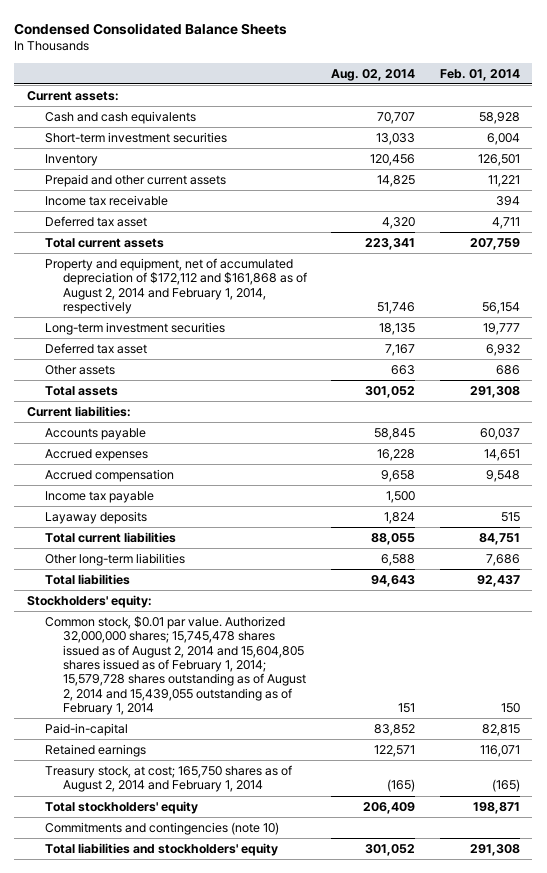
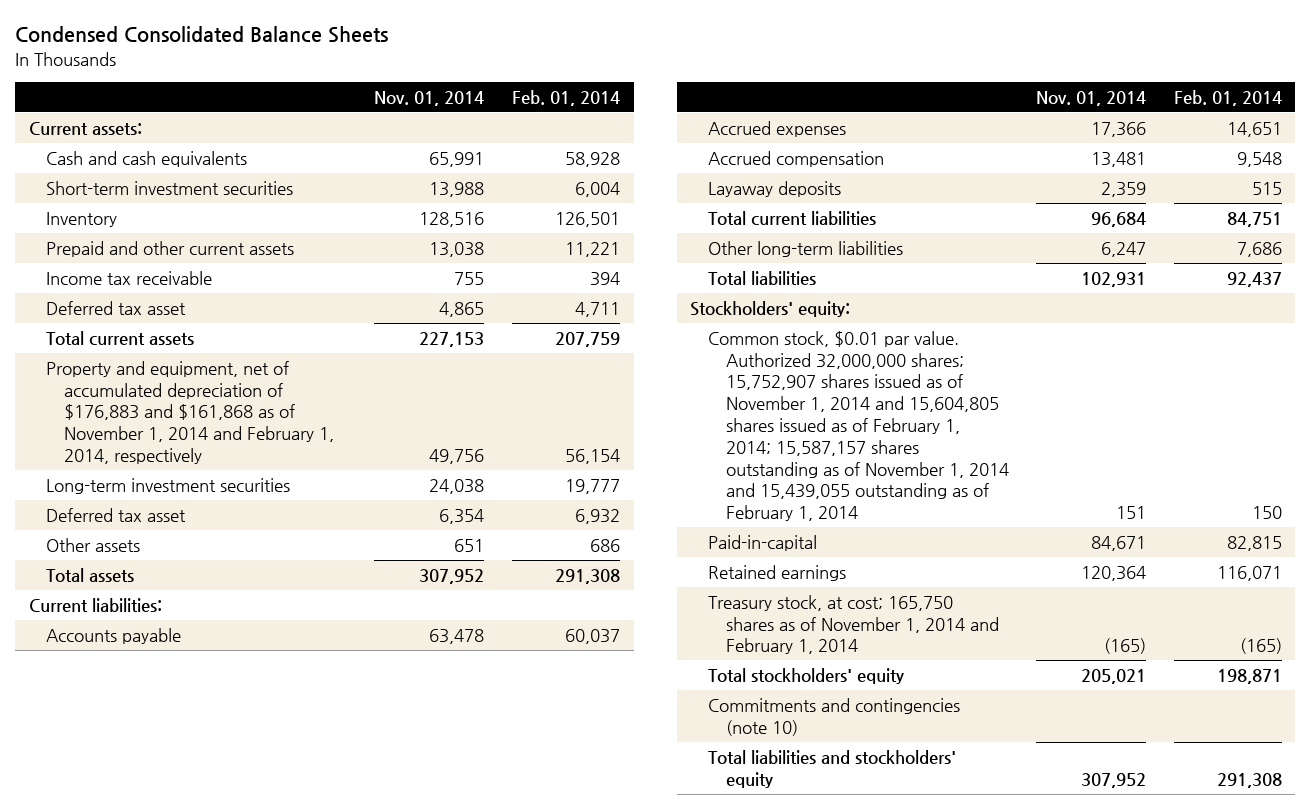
- | Aug. 02, 2014 | Feb. 01, 2014
+ | Nov. 01, 2014 | Feb. 01, 2014
- Property and equipment, net of accumulated depreciation of $172,112 and $161,868 as of August 2, 2014 and February 1, 2014, respectively | 51,746 | 56,154
+ Property and equipment, net of accumulated depreciation of $176,883 and $161,868 as of November 1, 2014 and February 1, 2014, respectively | 49,756 | 56,154
- Income tax payable | 1,500 |
- Common stock, $0.01 par value. Authorized 32,000,000 shares; 15,745,478 shares issued as of August 2, 2014 and 15,604,805 shares issued as of February 1, 2014; 15,579,728 shares outstanding as of August 2, 2014 and 15,439,055 outstanding as of February 1, 2014 | 151 | 150
+ Common stock, $0.01 par value. Authorized 32,000,000 shares; 15,752,907 shares issued as of November 1, 2014 and 15,604,805 shares issued as of February 1, 2014; 15,587,157 shares outstanding as of November 1, 2014 and 15,439,055 outstanding as of February 1, 2014 | 151 | 150
- Treasury stock, at cost; 165,750 shares as of August 2, 2014 and February 1, 2014 | (165) | (165)
+ Treasury stock, at cost; 165,750 shares as of November 1, 2014 and February 1, 2014 | (165) | (165)

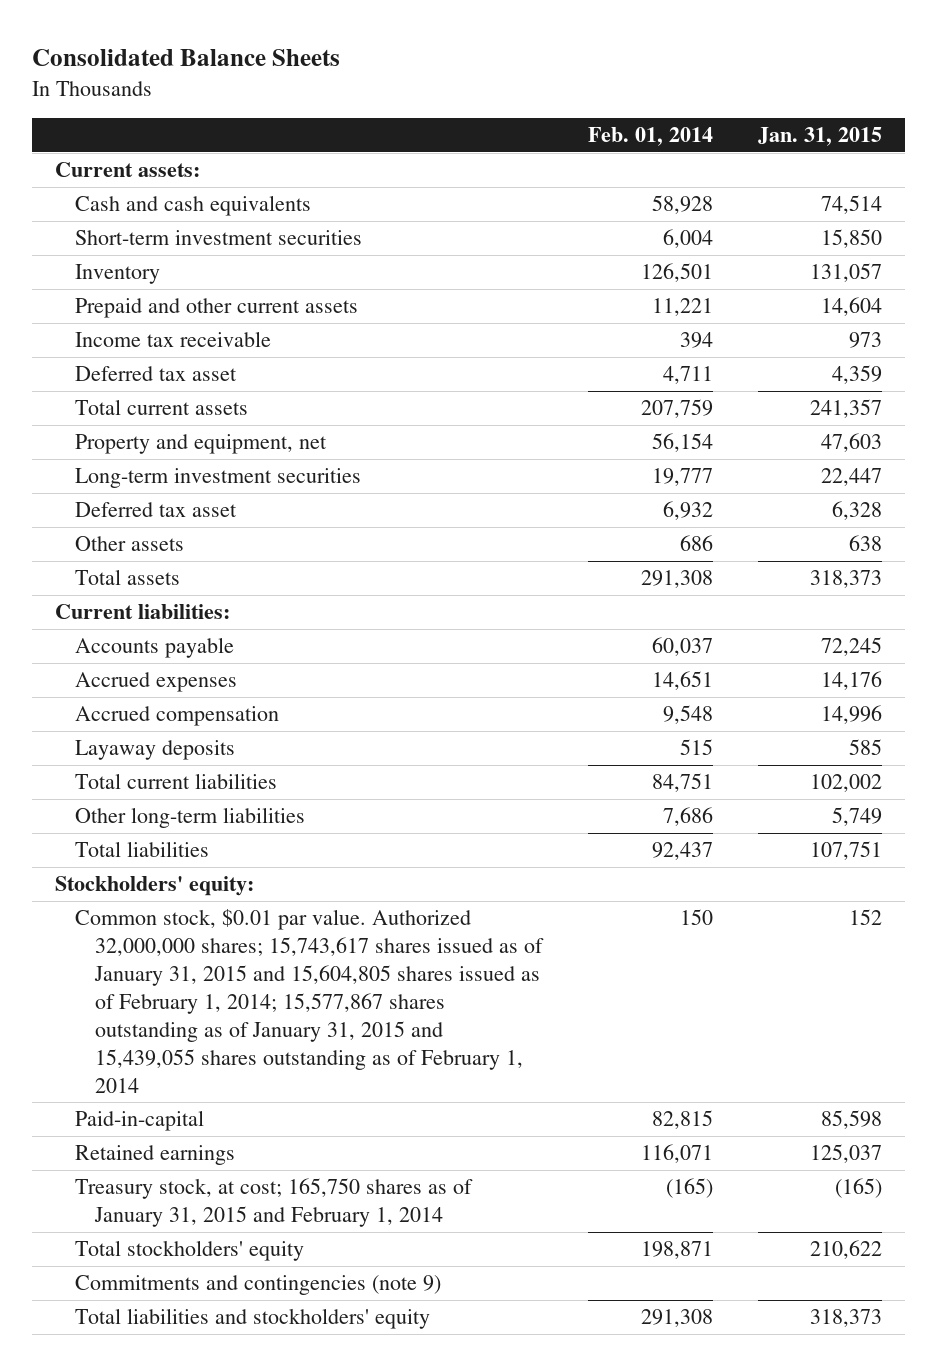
- Condensed Consolidated Balance Sheets
+ Consolidated Balance Sheets
- | Nov. 01, 2014 | Feb. 01, 2014
+ | Feb. 01, 2014 | Jan. 31, 2015
- Property and equipment, net of accumulated depreciation of $176,883 and $161,868 as of November 1, 2014 and February 1, 2014, respectively | 49,756 | 56,154
+ Property and equipment, net | 56,154 | 47,603
- Common stock, $0.01 par value. Authorized 32,000,000 shares; 15,752,907 shares issued as of November 1, 2014 and 15,604,805 shares issued as of February 1, 2014; 15,587,157 shares outstanding as of November 1, 2014 and 15,439,055 outstanding as of February 1, 2014 | 151 | 150
+ Common stock, $0.01 par value. Authorized 32,000,000 shares; 15,743,617 shares issued as of January 31, 2015 and 15,604,805 shares issued as of February 1, 2014; 15,577,867 shares outstanding as of January 31, 2015 and 15,439,055 shares outstanding as of February 1, 2014 | 150 | 152
- Treasury stock, at cost; 165,750 shares as of November 1, 2014 and February 1, 2014 | (165) | (165)
+ Treasury stock, at cost; 165,750 shares as of January 31, 2015 and February 1, 2014 | (165) | (165)
- Commitments and contingencies (note 10)
+ Commitments and contingencies (note 9)

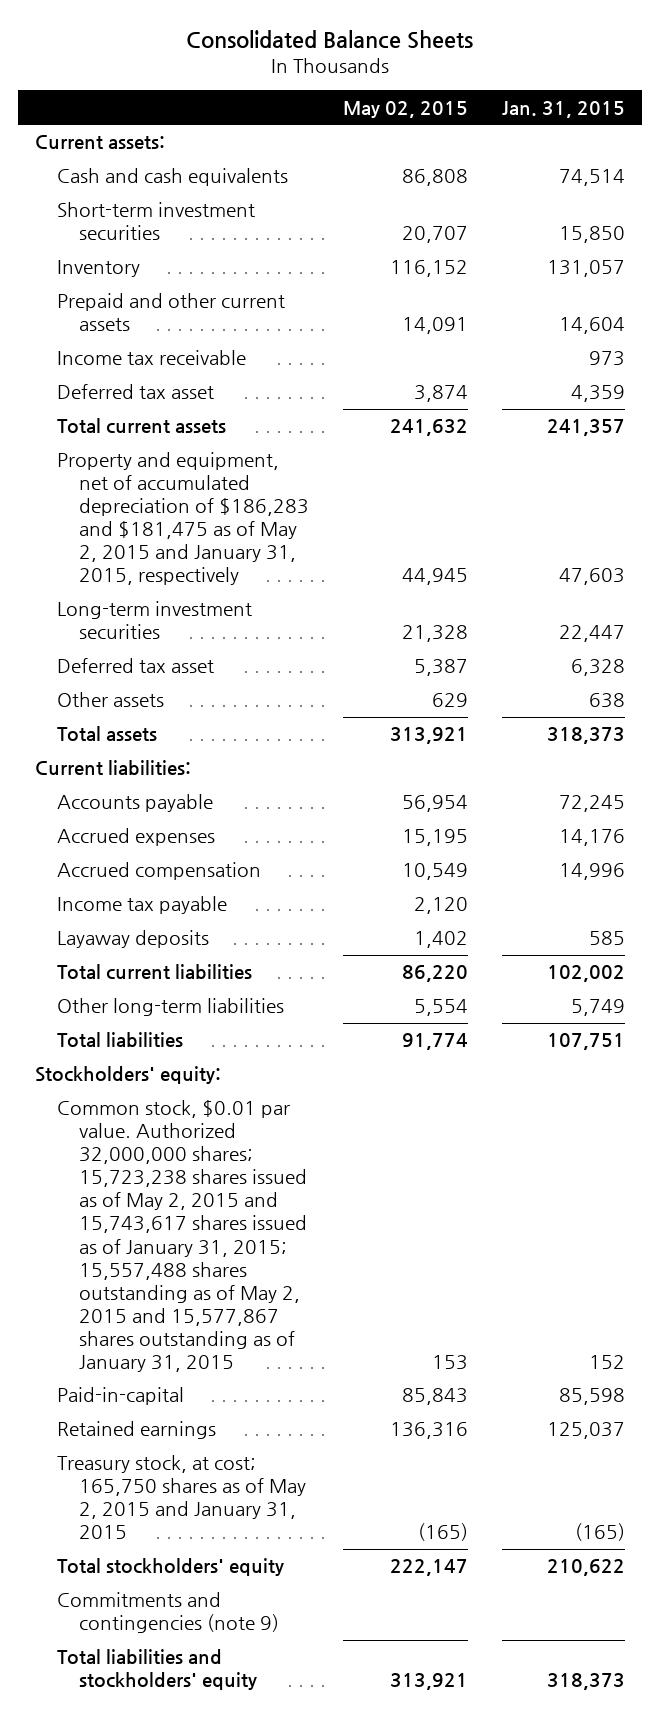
- | Feb. 01, 2014 | Jan. 31, 2015
+ | May 02, 2015 | Jan. 31, 2015
- Property and equipment, net | 56,154 | 47,603
+ Property and equipment, net of accumulated depreciation of $186,283 and $181,475 as of May 2, 2015 and January 31, 2015, respectively | 44,945 | 47,603
+ Income tax payable | 2,120 |
- Common stock, $0.01 par value. Authorized 32,000,000 shares; 15,743,617 shares issued as of January 31, 2015 and 15,604,805 shares issued as of February 1, 2014; 15,577,867 shares outstanding as of January 31, 2015 and 15,439,055 shares outstanding as of February 1, 2014 | 150 | 152
+ Common stock, $0.01 par value. Authorized 32,000,000 shares; 15,723,238 shares issued as of May 2, 2015 and 15,743,617 shares issued as of January 31, 2015; 15,557,488 shares outstanding as of May 2, 2015 and 15,577,867 shares outstanding as of January 31, 2015 | 153 | 152
- Treasury stock, at cost; 165,750 shares as of January 31, 2015 and February 1, 2014 | (165) | (165)
+ Treasury stock, at cost; 165,750 shares as of May 2, 2015 and January 31, 2015 | (165) | (165)

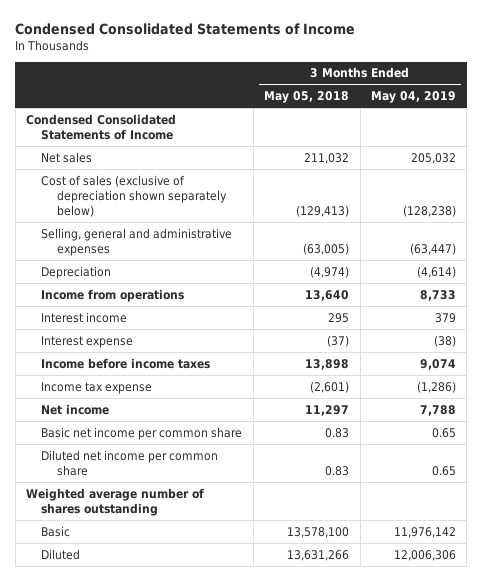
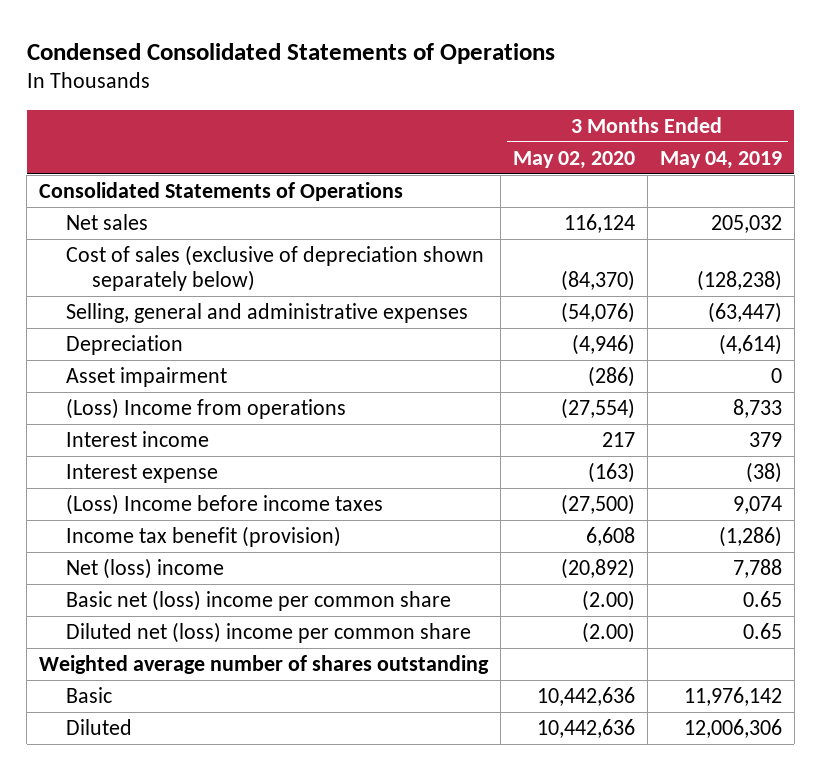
- Condensed Consolidated Statements of Income
+ Condensed Consolidated Statements of Operations
- | 3 Months Ended May 05, 2018 | 3 Months Ended May 04, 2019
+ | 3 Months Ended May 02, 2020 | 3 Months Ended May 04, 2019
- Condensed Consolidated Statements of Income
+ Consolidated Statements of Operations
- Income from operations | 13,640 | 8,733
+ Asset impairment | (286) | 0
+ (Loss) Income from operations | (27,554) | 8,733
- Income before income taxes | 13,898 | 9,074
- Income tax expense | (2,601) | (1,286)
- Net income | 11,297 | 7,788
- Basic net income per common share | 0.83 | 0.65
- Diluted net income per common share | 0.83 | 0.65
+ (Loss) Income before income taxes | (27,500) | 9,074
+ Income tax benefit (provision) | 6,608 | (1,286)
+ Net (loss) income | (20,892) | 7,788
+ Basic net (loss) income per common share | (2.00) | 0.65
+ Diluted net (loss) income per common share | (2.00) | 0.65

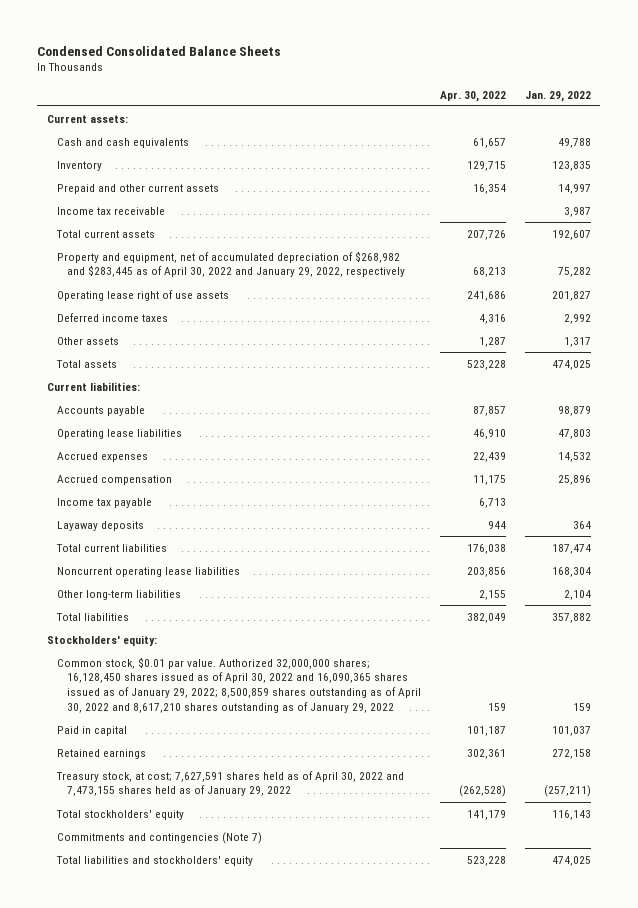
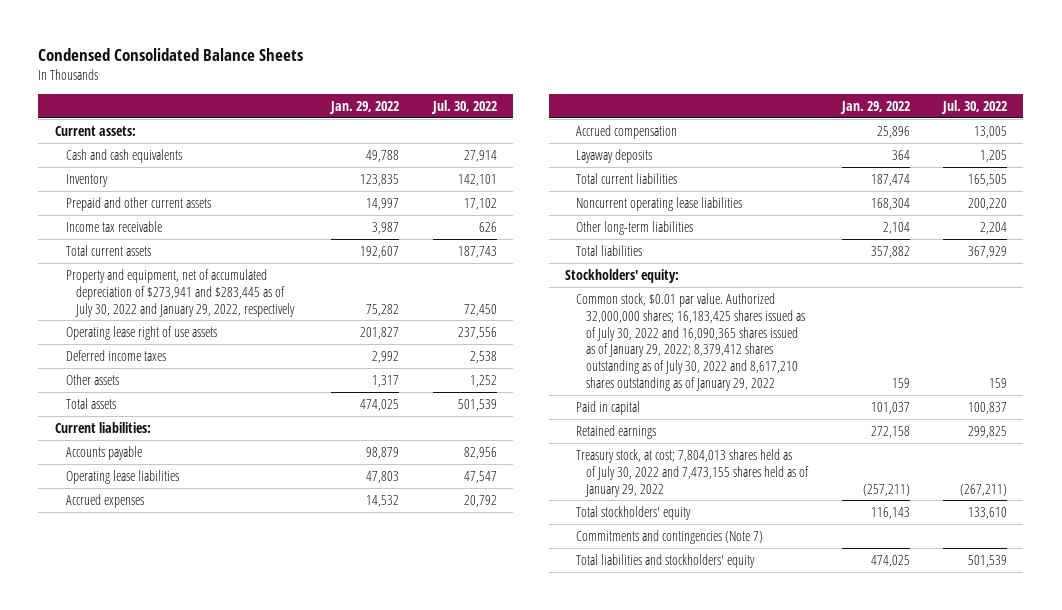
- | Apr. 30, 2022 | Jan. 29, 2022
+ | Jan. 29, 2022 | Jul. 30, 2022
- Property and equipment, net of accumulated depreciation of $268,982 and $283,445 as of April 30, 2022 and January 29, 2022, respectively | 68,213 | 75,282
+ Property and equipment, net of accumulated depreciation of $273,941 and $283,445 as of July 30, 2022 and January 29, 2022, respectively | 75,282 | 72,450
- Income tax payable | 6,713 |
- Common stock, $0.01 par value. Authorized 32,000,000 shares; 16,128,450 shares issued as of April 30, 2022 and 16,090,365 shares issued as of January 29, 2022; 8,500,859 shares outstanding as of April 30, 2022 and 8,617,210 shares outstanding as of January 29, 2022 | 159 | 159
+ Common stock, $0.01 par value. Authorized 32,000,000 shares; 16,183,425 shares issued as of July 30, 2022 and 16,090,365 shares issued as of January 29, 2022; 8,379,412 shares outstanding as of July 30, 2022 and 8,617,210 shares outstanding as of January 29, 2022 | 159 | 159
- Treasury stock, at cost; 7,627,591 shares held as of April 30, 2022 and 7,473,155 shares held as of January 29, 2022 | (262,528) | (257,211)
+ Treasury stock, at cost; 7,804,013 shares held as of July 30, 2022 and 7,473,155 shares held as of January 29, 2022 | (257,211) | (267,211)

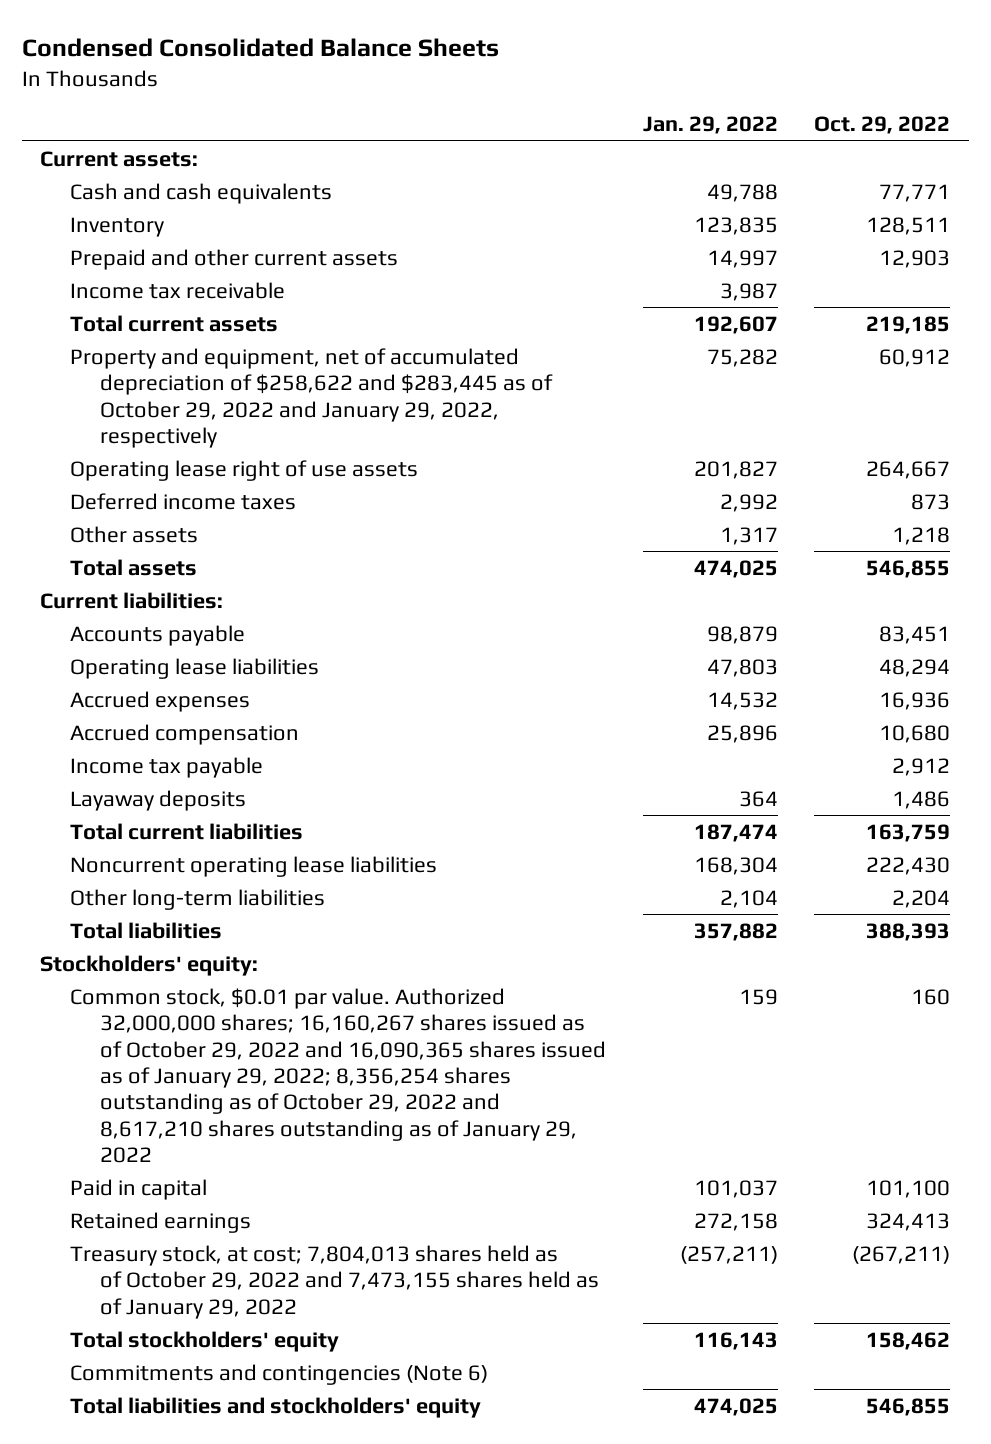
- | Jan. 29, 2022 | Jul. 30, 2022
+ | Jan. 29, 2022 | Oct. 29, 2022
- Property and equipment, net of accumulated depreciation of $273,941 and $283,445 as of July 30, 2022 and January 29, 2022, respectively | 75,282 | 72,450
+ Property and equipment, net of accumulated depreciation of $258,622 and $283,445 as of October 29, 2022 and January 29, 2022, respectively | 75,282 | 60,912
+ Income tax payable | | 2,912
- Common stock, $0.01 par value. Authorized 32,000,000 shares; 16,183,425 shares issued as of July 30, 2022 and 16,090,365 shares issued as of January 29, 2022; 8,379,412 shares outstanding as of July 30, 2022 and 8,617,210 shares outstanding as of January 29, 2022 | 159 | 159
+ Common stock, $0.01 par value. Authorized 32,000,000 shares; 16,160,267 shares issued as of October 29, 2022 and 16,090,365 shares issued as of January 29, 2022; 8,356,254 shares outstanding as of October 29, 2022 and 8,617,210 shares outstanding as of January 29, 2022 | 159 | 160
- Treasury stock, at cost; 7,804,013 shares held as of July 30, 2022 and 7,473,155 shares held as of January 29, 2022 | (257,211) | (267,211)
+ Treasury stock, at cost; 7,804,013 shares held as of October 29, 2022 and 7,473,155 shares held as of January 29, 2022 | (257,211) | (267,211)
- Commitments and contingencies (Note 7)
+ Commitments and contingencies (Note 6)

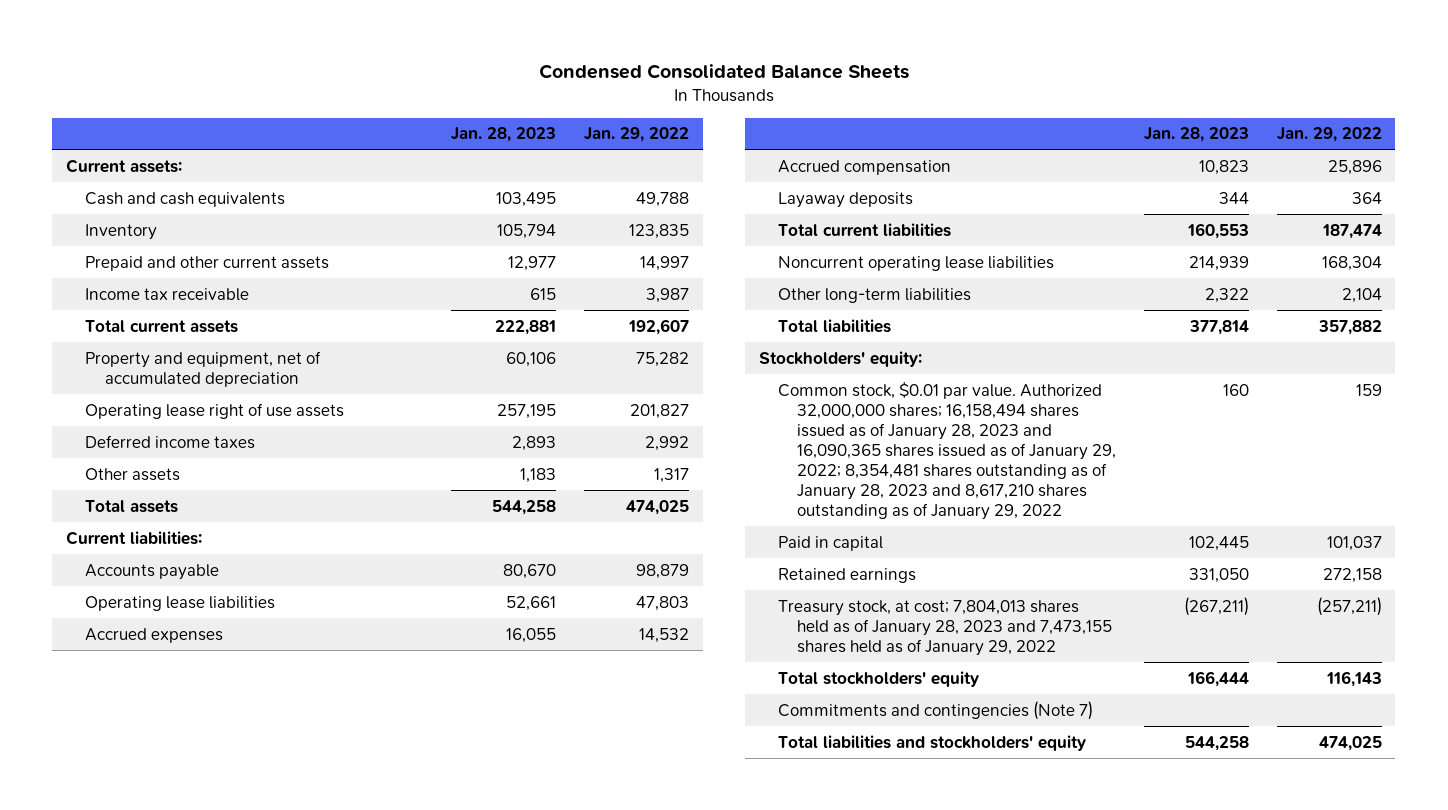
- | Jan. 29, 2022 | Oct. 29, 2022
+ | Jan. 28, 2023 | Jan. 29, 2022
- Property and equipment, net of accumulated depreciation of $258,622 and $283,445 as of October 29, 2022 and January 29, 2022, respectively | 75,282 | 60,912
+ Property and equipment, net of accumulated depreciation | 60,106 | 75,282
- Income tax payable | | 2,912
- Common stock, $0.01 par value. Authorized 32,000,000 shares; 16,160,267 shares issued as of October 29, 2022 and 16,090,365 shares issued as of January 29, 2022; 8,356,254 shares outstanding as of October 29, 2022 and 8,617,210 shares outstanding as of January 29, 2022 | 159 | 160
+ Common stock, $0.01 par value. Authorized 32,000,000 shares; 16,158,494 shares issued as of January 28, 2023 and 16,090,365 shares issued as of January 29, 2022; 8,354,481 shares outstanding as of January 28, 2023 and 8,617,210 shares outstanding as of January 29, 2022 | 160 | 159
- Treasury stock, at cost; 7,804,013 shares held as of October 29, 2022 and 7,473,155 shares held as of January 29, 2022 | (257,211) | (267,211)
+ Treasury stock, at cost; 7,804,013 shares held as of January 28, 2023 and 7,473,155 shares held as of January 29, 2022 | (267,211) | (257,211)
- Commitments and contingencies (Note 6)
+ Commitments and contingencies (Note 7)

